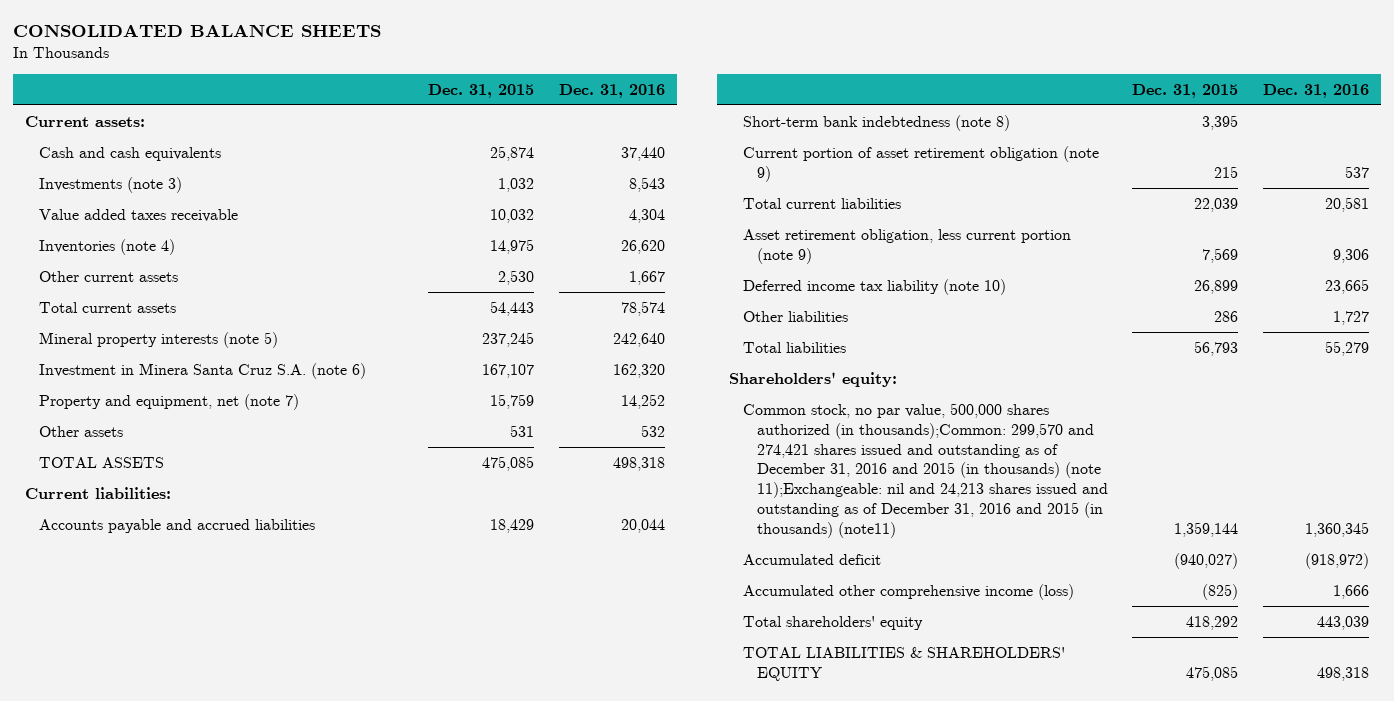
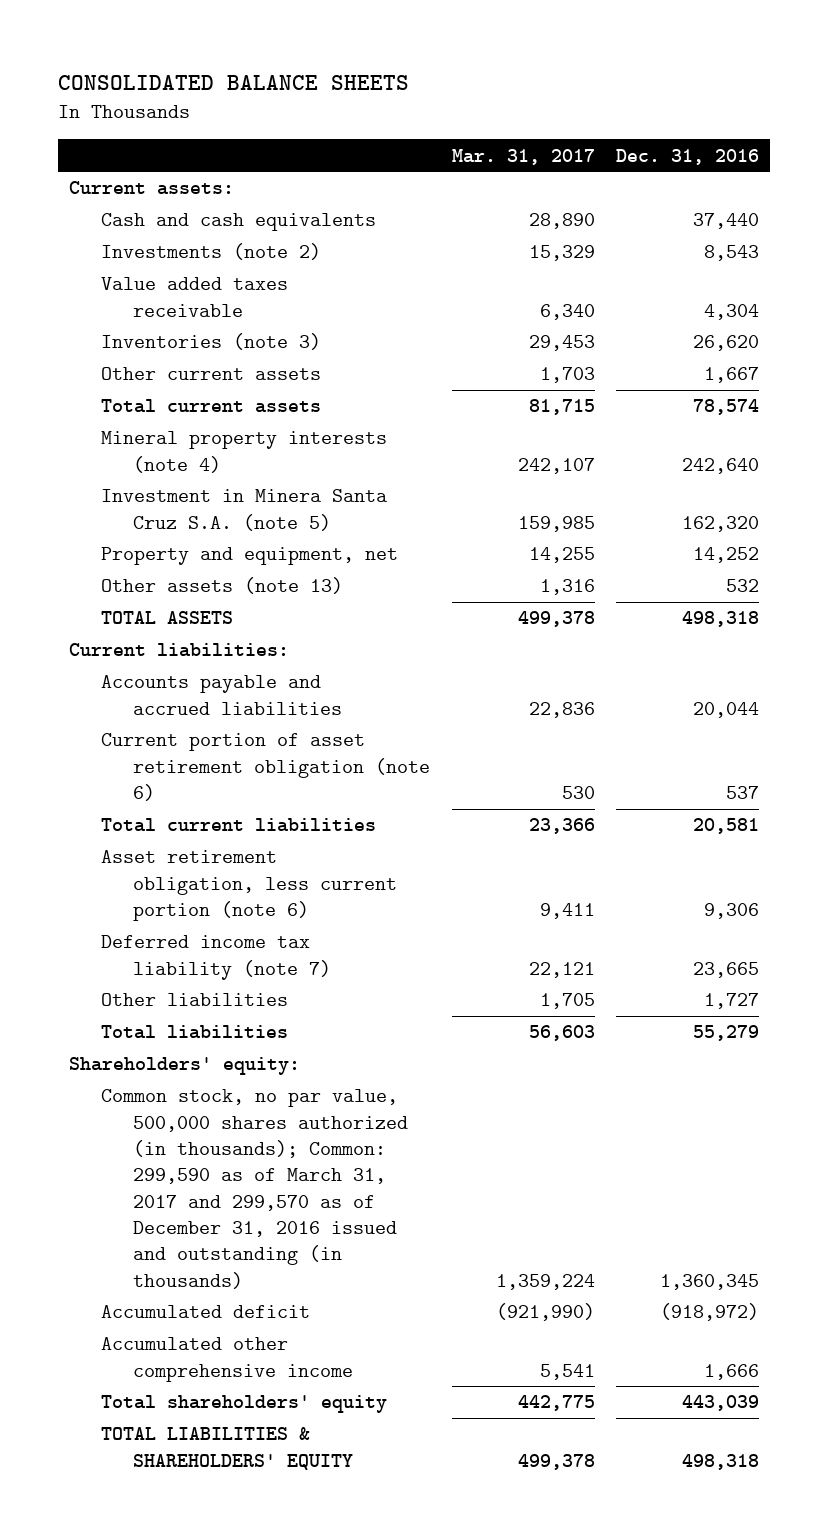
- | Dec. 31, 2015 | Dec. 31, 2016
+ | Mar. 31, 2017 | Dec. 31, 2016
- Investments (note 3) | 1,032 | 8,543
+ Investments (note 2) | 15,329 | 8,543
- Inventories (note 4) | 14,975 | 26,620
+ Inventories (note 3) | 29,453 | 26,620
- Mineral property interests (note 5) | 237,245 | 242,640
- Investment in Minera Santa Cruz S.A. (note 6) | 167,107 | 162,320
- Property and equipment, net (note 7) | 15,759 | 14,252
- Other assets | 531 | 532
+ Mineral property interests (note 4) | 242,107 | 242,640
+ Investment in Minera Santa Cruz S.A. (note 5) | 159,985 | 162,320
+ Property and equipment, net | 14,255 | 14,252
+ Other assets (note 13) | 1,316 | 532
- Short-term bank indebtedness (note 8) | 3,395 |
- Current portion of asset retirement obligation (note 9) | 215 | 537
+ Current portion of asset retirement obligation (note 6) | 530 | 537
- Asset retirement obligation, less current portion (note 9) | 7,569 | 9,306
- Deferred income tax liability (note 10) | 26,899 | 23,665
+ Asset retirement obligation, less current portion (note 6) | 9,411 | 9,306
+ Deferred income tax liability (note 7) | 22,121 | 23,665
- Common stock, no par value, 500,000 shares authorized (in thousands);Common: 299,570 and 274,421 shares issued and outstanding as of December 31, 2016 and 2015 (in thousands) (note 11);Exchangeable: nil and 24,213 shares issued and outstanding as of December 31, 2016 and 2015 (in thousands) (note11) | 1,359,144 | 1,360,345
+ Common stock, no par value, 500,000 shares authorized (in thousands); Common: 299,590 as of March 31, 2017 and 299,570 as of December 31, 2016 issued and outstanding (in thousands) | 1,359,224 | 1,360,345
- Accumulated other comprehensive income (loss) | (825) | 1,666
+ Accumulated other comprehensive income | 5,541 | 1,666

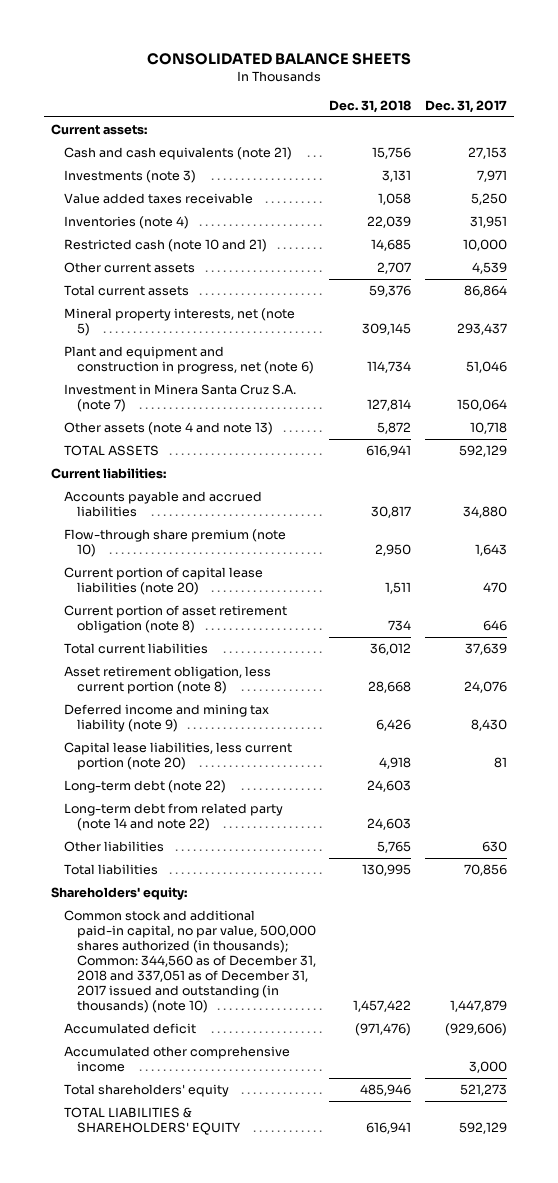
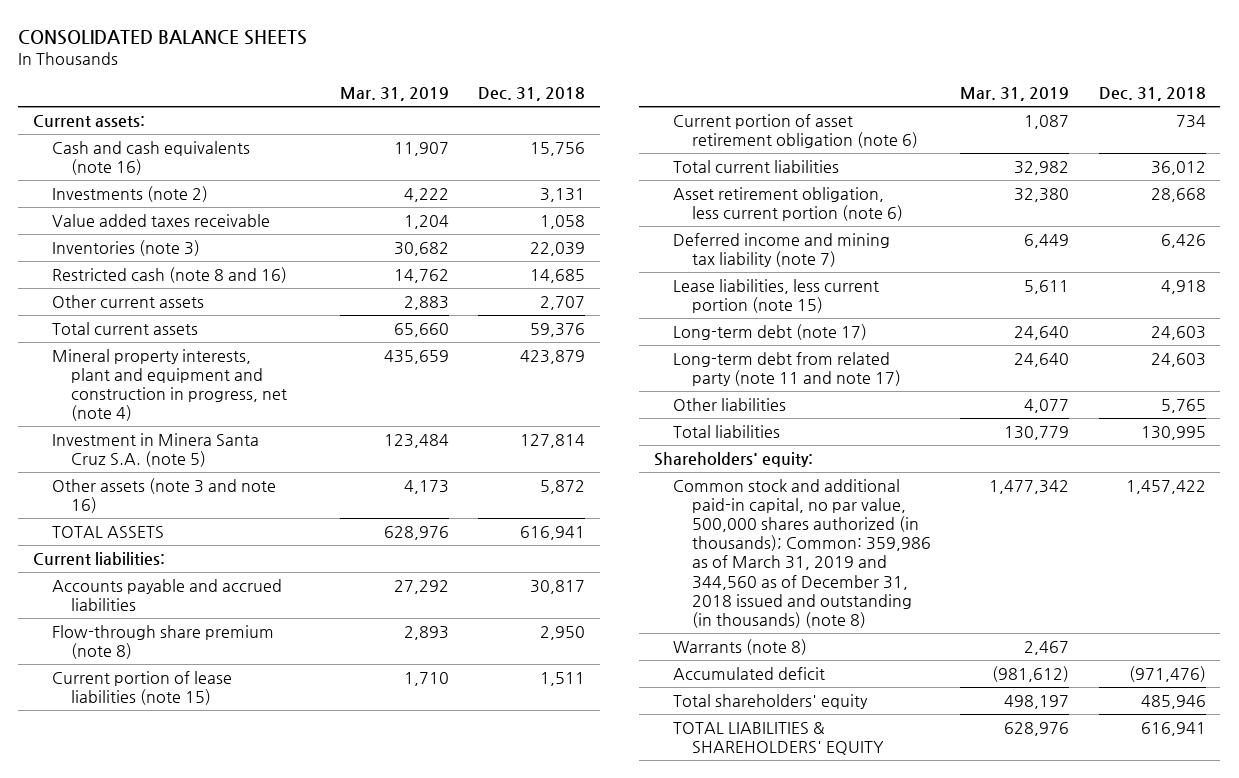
- | Dec. 31, 2018 | Dec. 31, 2017
+ | Mar. 31, 2019 | Dec. 31, 2018
- Cash and cash equivalents (note 21) | 15,756 | 27,153
- Investments (note 3) | 3,131 | 7,971
+ Cash and cash equivalents (note 16) | 11,907 | 15,756
+ Investments (note 2) | 4,222 | 3,131
- Inventories (note 4) | 22,039 | 31,951
- Restricted cash (note 10 and 21) | 14,685 | 10,000
+ Inventories (note 3) | 30,682 | 22,039
+ Restricted cash (note 8 and 16) | 14,762 | 14,685
- Mineral property interests, net (note 5) | 309,145 | 293,437
- Plant and equipment and construction in progress, net (note 6) | 114,734 | 51,046
- Investment in Minera Santa Cruz S.A. (note 7) | 127,814 | 150,064
- Other assets (note 4 and note 13) | 5,872 | 10,718
+ Mineral property interests, plant and equipment and construction in progress, net (note 4) | 435,659 | 423,879
+ Investment in Minera Santa Cruz S.A. (note 5) | 123,484 | 127,814
+ Other assets (note 3 and note 16) | 4,173 | 5,872
- Flow-through share premium (note 10) | 2,950 | 1,643
- Current portion of capital lease liabilities (note 20) | 1,511 | 470
- Current portion of asset retirement obligation (note 8) | 734 | 646
+ Flow-through share premium (note 8) | 2,893 | 2,950
+ Current portion of lease liabilities (note 15) | 1,710 | 1,511
+ Current portion of asset retirement obligation (note 6) | 1,087 | 734
- Asset retirement obligation, less current portion (note 8) | 28,668 | 24,076
- Deferred income and mining tax liability (note 9) | 6,426 | 8,430
- Capital lease liabilities, less current portion (note 20) | 4,918 | 81
- Long-term debt (note 22) | 24,603 |
- Long-term debt from related party (note 14 and note 22) | 24,603 |
+ Asset retirement obligation, less current portion (note 6) | 32,380 | 28,668
+ Deferred income and mining tax liability (note 7) | 6,449 | 6,426
+ Lease liabilities, less current portion (note 15) | 5,611 | 4,918
+ Long-term debt (note 17) | 24,640 | 24,603
+ Long-term debt from related party (note 11 and note 17) | 24,640 | 24,603
- Common stock and additional paid-in capital, no par value, 500,000 shares authorized (in thousands); Common: 344,560 as of December 31, 2018 and 337,051 as of December 31, 2017 issued and outstanding (in thousands) (note 10) | 1,457,422 | 1,447,879
+ Common stock and additional paid-in capital, no par value, 500,000 shares authorized (in thousands); Common: 359,986 as of March 31, 2019 and 344,560 as of December 31, 2018 issued and outstanding (in thousands) (note 8) | 1,477,342 | 1,457,422
+ Warrants (note 8) | 2,467 |
- Accumulated other comprehensive income | | 3,000

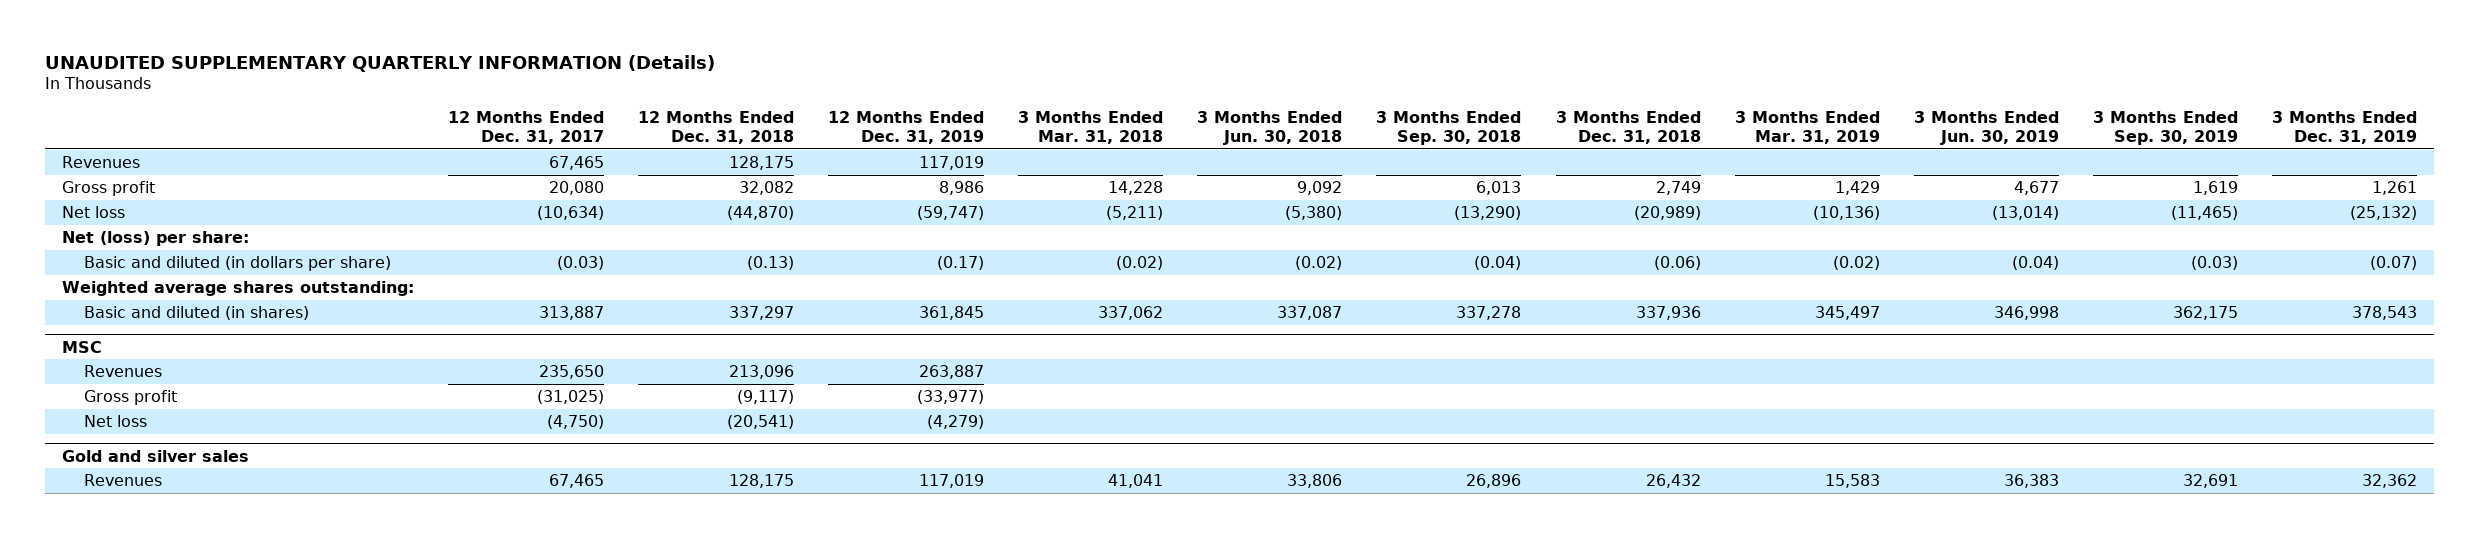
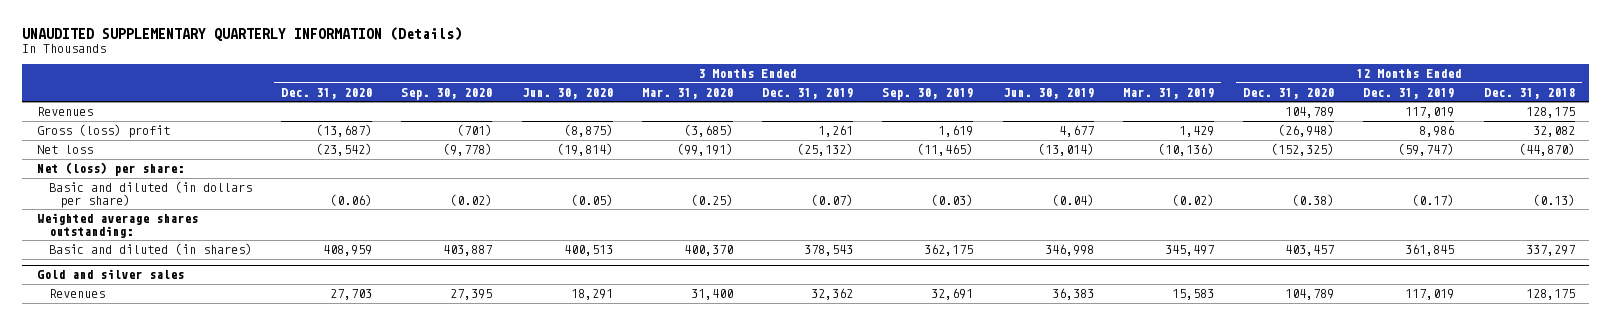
- | 12 Months Ended Dec. 31, 2017 | 12 Months Ended Dec. 31, 2018 | 12 Months Ended Dec. 31, 2019 | 3 Months Ended Mar. 31, 2018 | 3 Months Ended Jun. 30, 2018 | 3 Months Ended Sep. 30, 2018 | 3 Months Ended Dec. 31, 2018 | 3 Months Ended Mar. 31, 2019 | 3 Months Ended Jun. 30, 2019 | 3 Months Ended Sep. 30, 2019 | 3 Months Ended Dec. 31, 2019
+ | 3 Months Ended Dec. 31, 2020 | 3 Months Ended Sep. 30, 2020 | 3 Months Ended Jun. 30, 2020 | 3 Months Ended Mar. 31, 2020 | 3 Months Ended Dec. 31, 2019 | 3 Months Ended Sep. 30, 2019 | 3 Months Ended Jun. 30, 2019 | 3 Months Ended Mar. 31, 2019 | 12 Months Ended Dec. 31, 2020 | 12 Months Ended Dec. 31, 2019 | 12 Months Ended Dec. 31, 2018
- Gross profit | 20,080 | 32,082 | 8,986 | 14,228 | 9,092 | 6,013 | 2,749 | 1,429 | 4,677 | 1,619 | 1,261
+ Gross (loss) profit | (13,687) | (701) | (8,875) | (3,685) | 1,261 | 1,619 | 4,677 | 1,429 | (26,948) | 8,986 | 32,082
- MSC
- Revenues | 235,650 | 213,096 | 263,887 | | | | | | | |
- Gross profit | (31,025) | (9,117) | (33,977) | | | | | | | |
- Net loss | (4,750) | (20,541) | (4,279) | | | | | | | |

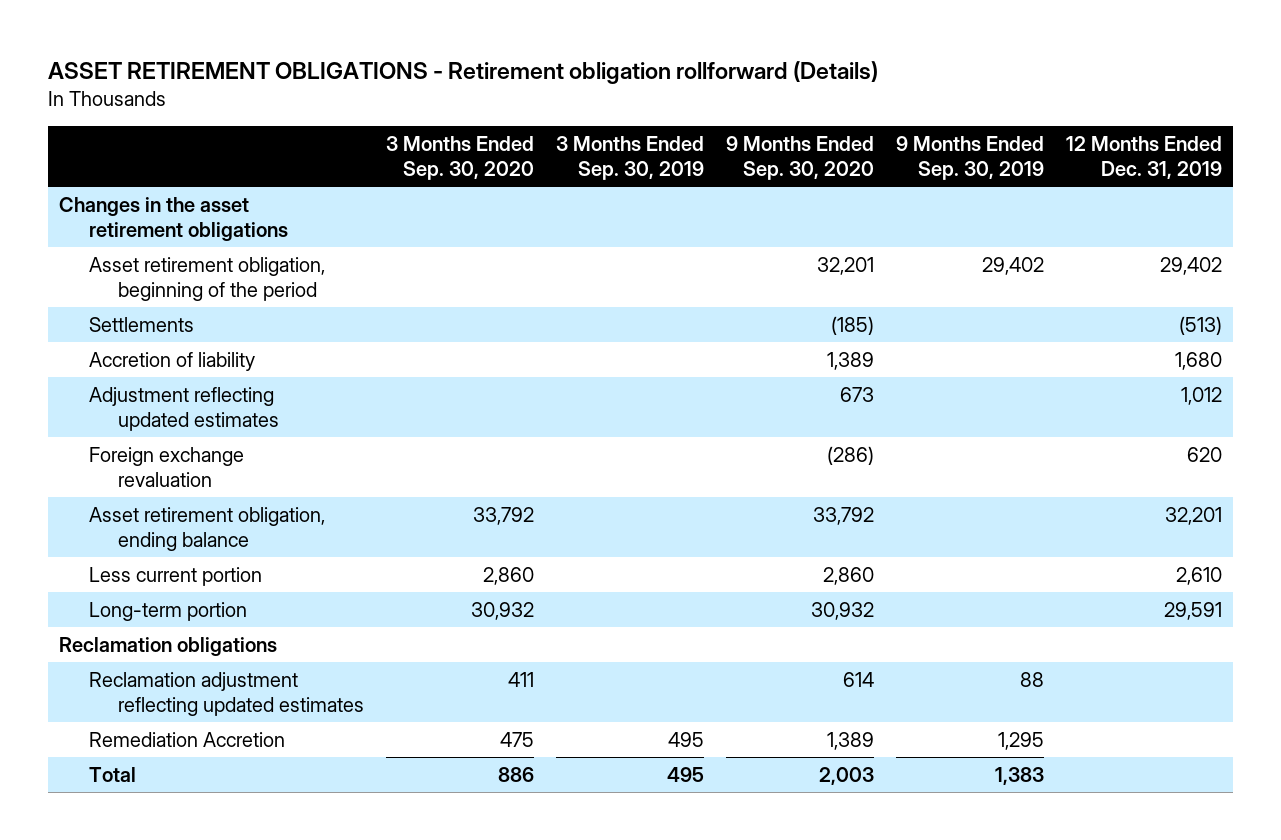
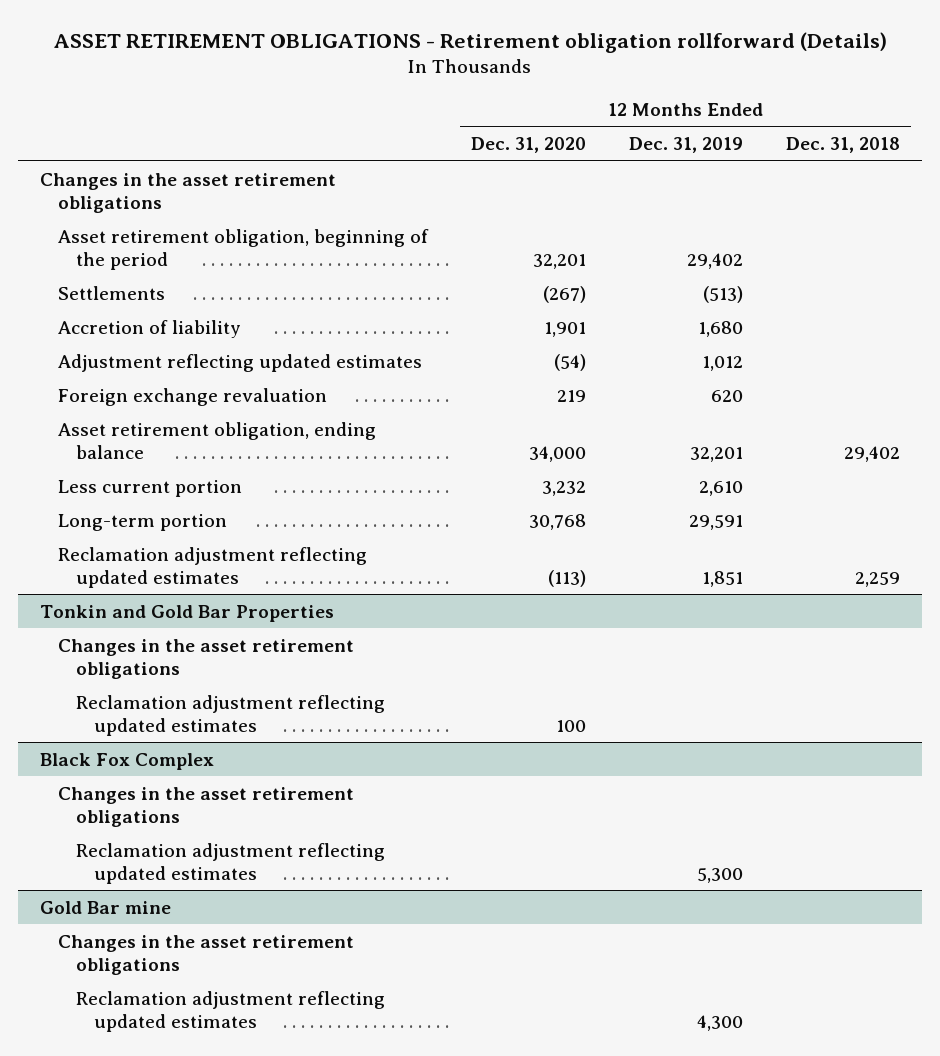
- | 3 Months Ended Sep. 30, 2020 | 3 Months Ended Sep. 30, 2019 | 9 Months Ended Sep. 30, 2020 | 9 Months Ended Sep. 30, 2019 | 12 Months Ended Dec. 31, 2019
+ | 12 Months Ended Dec. 31, 2020 | 12 Months Ended Dec. 31, 2019 | 12 Months Ended Dec. 31, 2018
- Reclamation obligations
+ Reclamation adjustment reflecting updated estimates | (113) | 1,851 | 2,259
+ Tonkin and Gold Bar Properties
+ Changes in the asset retirement obligations
- Remediation Accretion | 475 | 495 | 1,389 | 1,295 |
- Total | 886 | 495 | 2,003 | 1,383 |
+ Black Fox Complex
+ Changes in the asset retirement obligations
+ Reclamation adjustment reflecting updated estimates | | 5,300 |
+ Gold Bar mine
+ Changes in the asset retirement obligations
+ Reclamation adjustment reflecting updated estimates | | 4,300 |

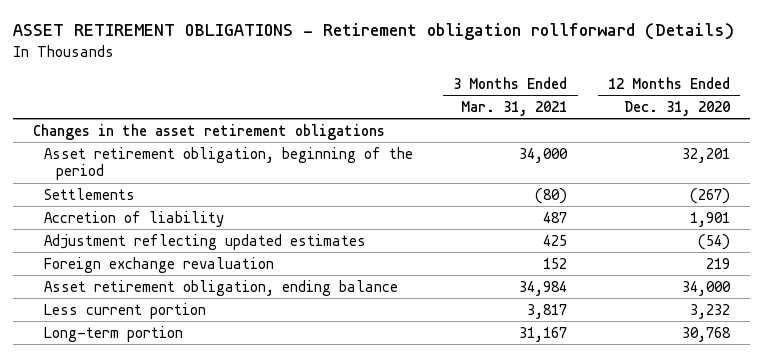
- | 12 Months Ended Dec. 31, 2020 | 12 Months Ended Dec. 31, 2019 | 12 Months Ended Dec. 31, 2018
+ | 3 Months Ended Mar. 31, 2021 | 12 Months Ended Dec. 31, 2020
- Reclamation adjustment reflecting updated estimates | (113) | 1,851 | 2,259
- Tonkin and Gold Bar Properties
- Changes in the asset retirement obligations
- Reclamation adjustment reflecting updated estimates | 100 | |
- Black Fox Complex
- Changes in the asset retirement obligations
- Reclamation adjustment reflecting updated estimates | | 5,300 |
- Gold Bar mine
- Changes in the asset retirement obligations
- Reclamation adjustment reflecting updated estimates | | 4,300 |

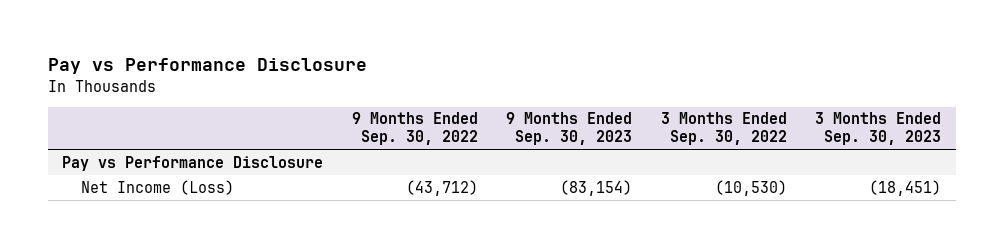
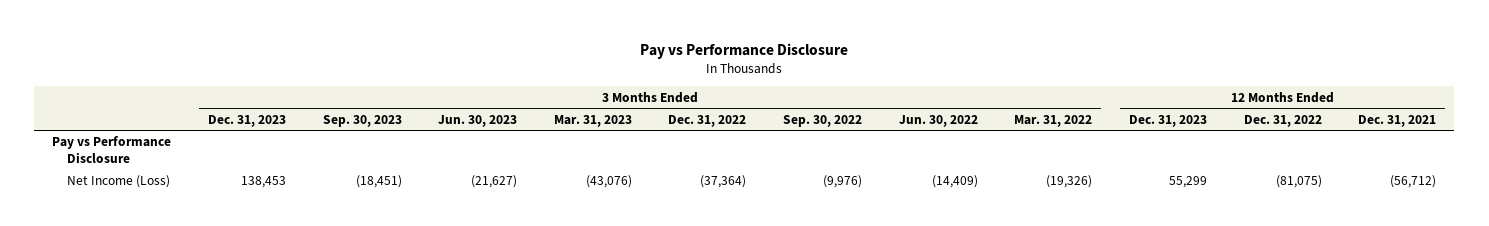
- | 9 Months Ended Sep. 30, 2022 | 9 Months Ended Sep. 30, 2023 | 3 Months Ended Sep. 30, 2022 | 3 Months Ended Sep. 30, 2023
+ | 3 Months Ended Dec. 31, 2023 | 3 Months Ended Sep. 30, 2023 | 3 Months Ended Jun. 30, 2023 | 3 Months Ended Mar. 31, 2023 | 3 Months Ended Dec. 31, 2022 | 3 Months Ended Sep. 30, 2022 | 3 Months Ended Jun. 30, 2022 | 3 Months Ended Mar. 31, 2022 | 12 Months Ended Dec. 31, 2023 | 12 Months Ended Dec. 31, 2022 | 12 Months Ended Dec. 31, 2021
- Net Income (Loss) | (43,712) | (83,154) | (10,530) | (18,451)
+ Net Income (Loss) | 138,453 | (18,451) | (21,627) | (43,076) | (37,364) | (9,976) | (14,409) | (19,326) | 55,299 | (81,075) | (56,712)

